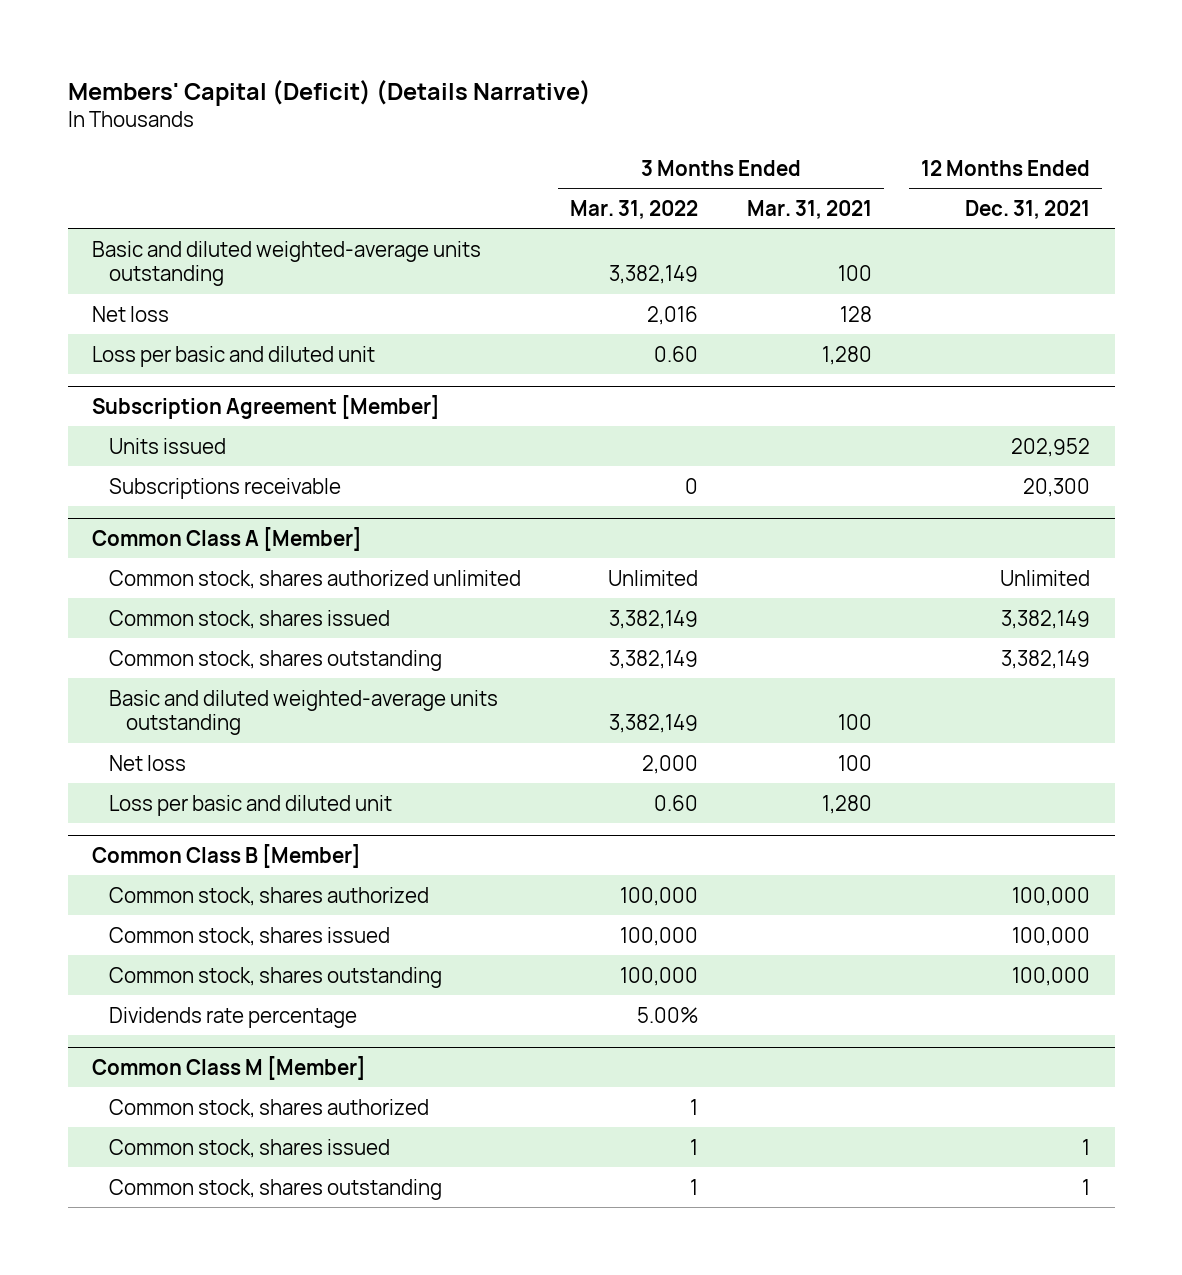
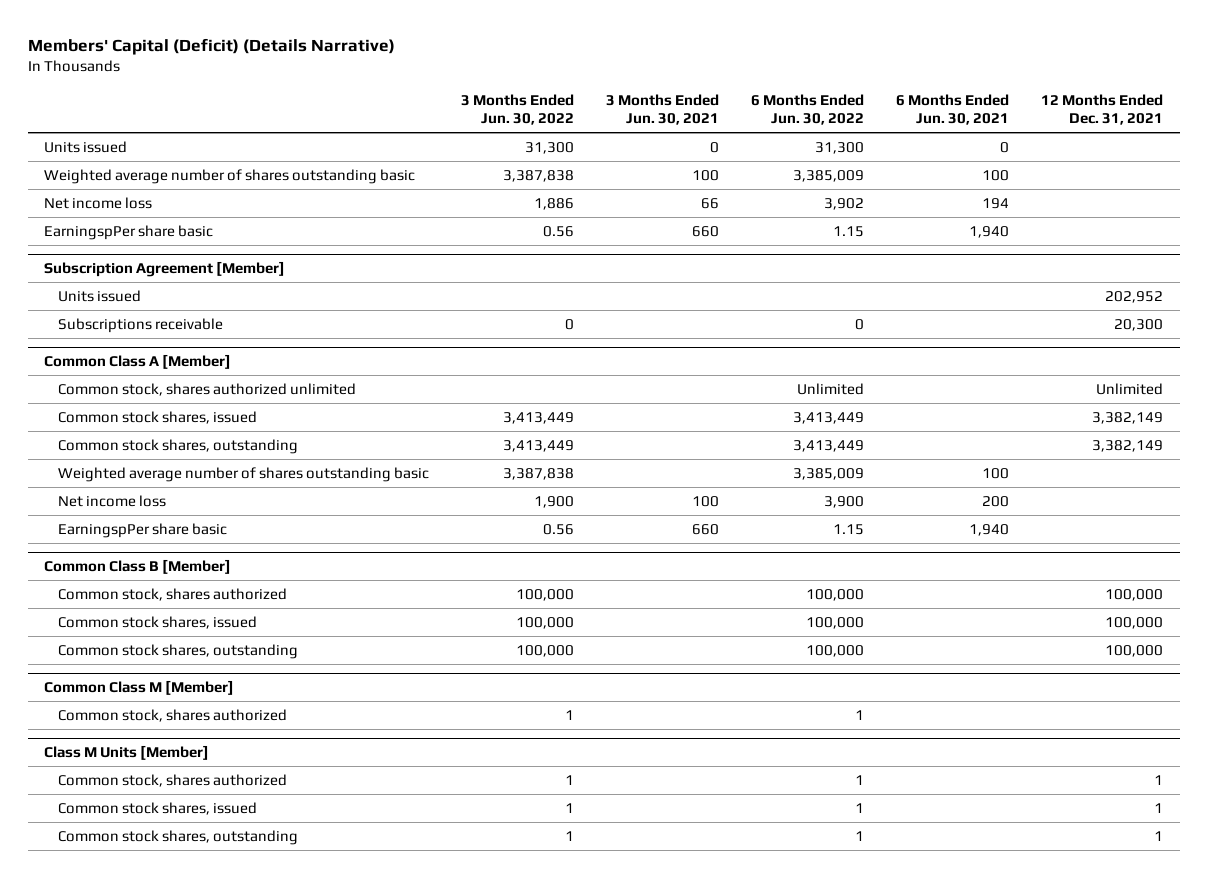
- | 3 Months Ended Mar. 31, 2022 | 3 Months Ended Mar. 31, 2021 | 12 Months Ended Dec. 31, 2021
+ | 3 Months Ended Jun. 30, 2022 | 3 Months Ended Jun. 30, 2021 | 6 Months Ended Jun. 30, 2022 | 6 Months Ended Jun. 30, 2021 | 12 Months Ended Dec. 31, 2021
- Basic and diluted weighted-average units outstanding | 3,382,149 | 100 |
- Net loss | 2,016 | 128 |
- Loss per basic and diluted unit | 0.60 | 1,280 |
+ Units issued | 31,300 | 0 | 31,300 | 0 |
+ Weighted average number of shares outstanding basic | 3,387,838 | 100 | 3,385,009 | 100 |
+ Net income loss | 1,886 | 66 | 3,902 | 194 |
+ EarningspPer share basic | 0.56 | 660 | 1.15 | 1,940 |
@ Common Class A [Member]
- Common stock, shares issued | 3,382,149 | | 3,382,149
- Common stock, shares outstanding | 3,382,149 | | 3,382,149
- Basic and diluted weighted-average units outstanding | 3,382,149 | 100 |
- Net loss | 2,000 | 100 |
- Loss per basic and diluted unit | 0.60 | 1,280 |
+ Common stock shares, issued | 3,413,449 | | 3,413,449 | | 3,382,149
+ Common stock shares, outstanding | 3,413,449 | | 3,413,449 | | 3,382,149
+ Weighted average number of shares outstanding basic | 3,387,838 | | 3,385,009 | 100 |
+ Net income loss | 1,900 | 100 | 3,900 | 200 |
+ EarningspPer share basic | 0.56 | 660 | 1.15 | 1,940 |
@ Common Class B [Member]
- Common stock, shares issued | 100,000 | | 100,000
- Common stock, shares outstanding | 100,000 | | 100,000
- Dividends rate percentage | 5.00% | |
+ Common stock shares, issued | 100,000 | | 100,000 | | 100,000
+ Common stock shares, outstanding | 100,000 | | 100,000 | | 100,000
@ Common Class M [Member]
- Common stock, shares issued | 1 | | 1
- Common stock, shares outstanding | 1 | | 1
+ Class M Units [Member]
+ Common stock, shares authorized | 1 | | 1 | | 1
+ Common stock shares, issued | 1 | | 1 | | 1
+ Common stock shares, outstanding | 1 | | 1 | | 1

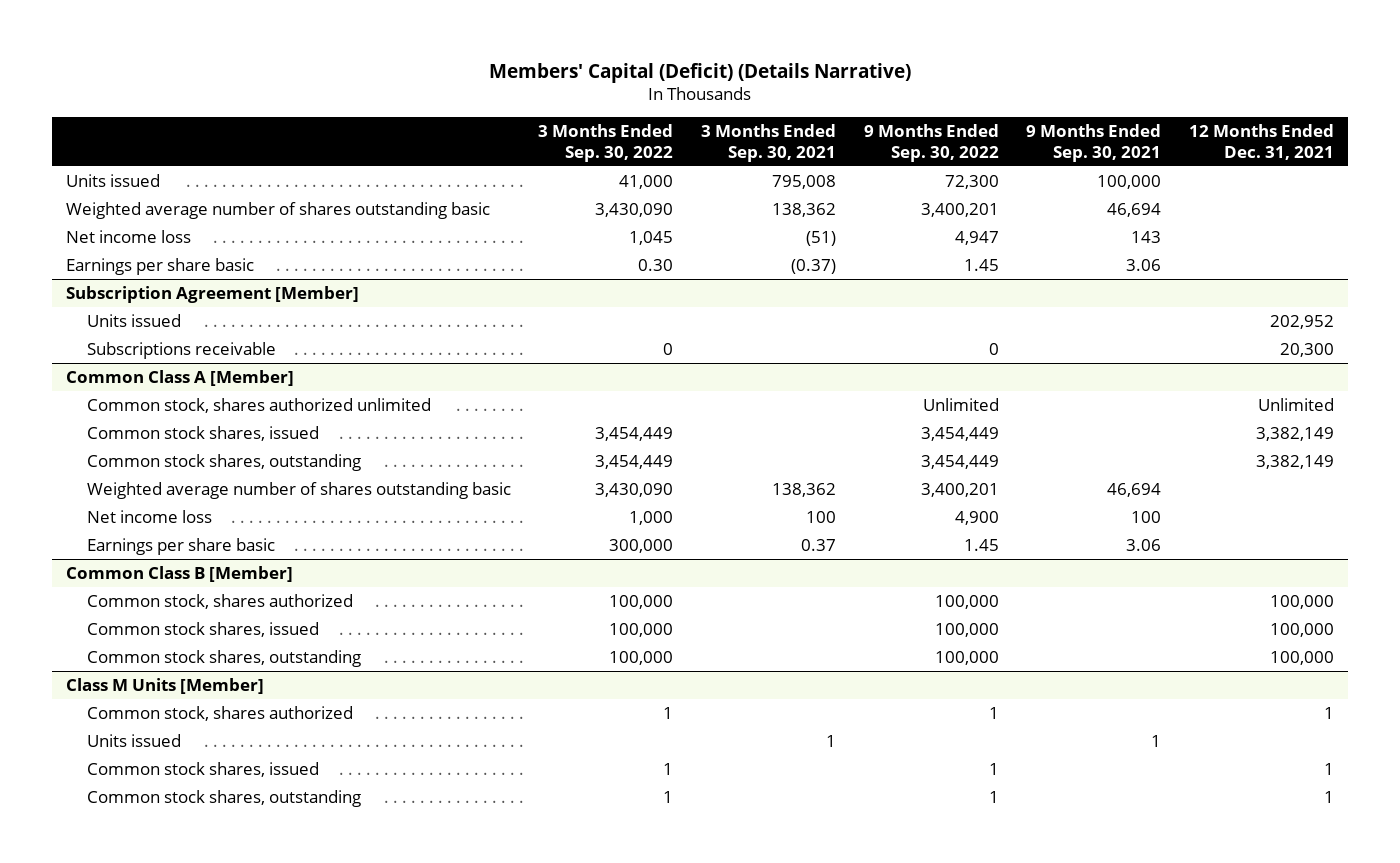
- | 3 Months Ended Jun. 30, 2022 | 3 Months Ended Jun. 30, 2021 | 6 Months Ended Jun. 30, 2022 | 6 Months Ended Jun. 30, 2021 | 12 Months Ended Dec. 31, 2021
+ | 3 Months Ended Sep. 30, 2022 | 3 Months Ended Sep. 30, 2021 | 9 Months Ended Sep. 30, 2022 | 9 Months Ended Sep. 30, 2021 | 12 Months Ended Dec. 31, 2021
- EarningspPer share basic | 0.56 | 660 | 1.15 | 1,940 |
+ Earnings per share basic | 0.30 | (0.37) | 1.45 | 3.06 |
@ Common Class A [Member]
- EarningspPer share basic | 0.56 | 660 | 1.15 | 1,940 |
+ Earnings per share basic | 300,000 | 0.37 | 1.45 | 3.06 |
- Common Class M [Member]
- Common stock, shares authorized | 1 | | 1 | |
@ Class M Units [Member]
+ Units issued | | 1 | | 1 |

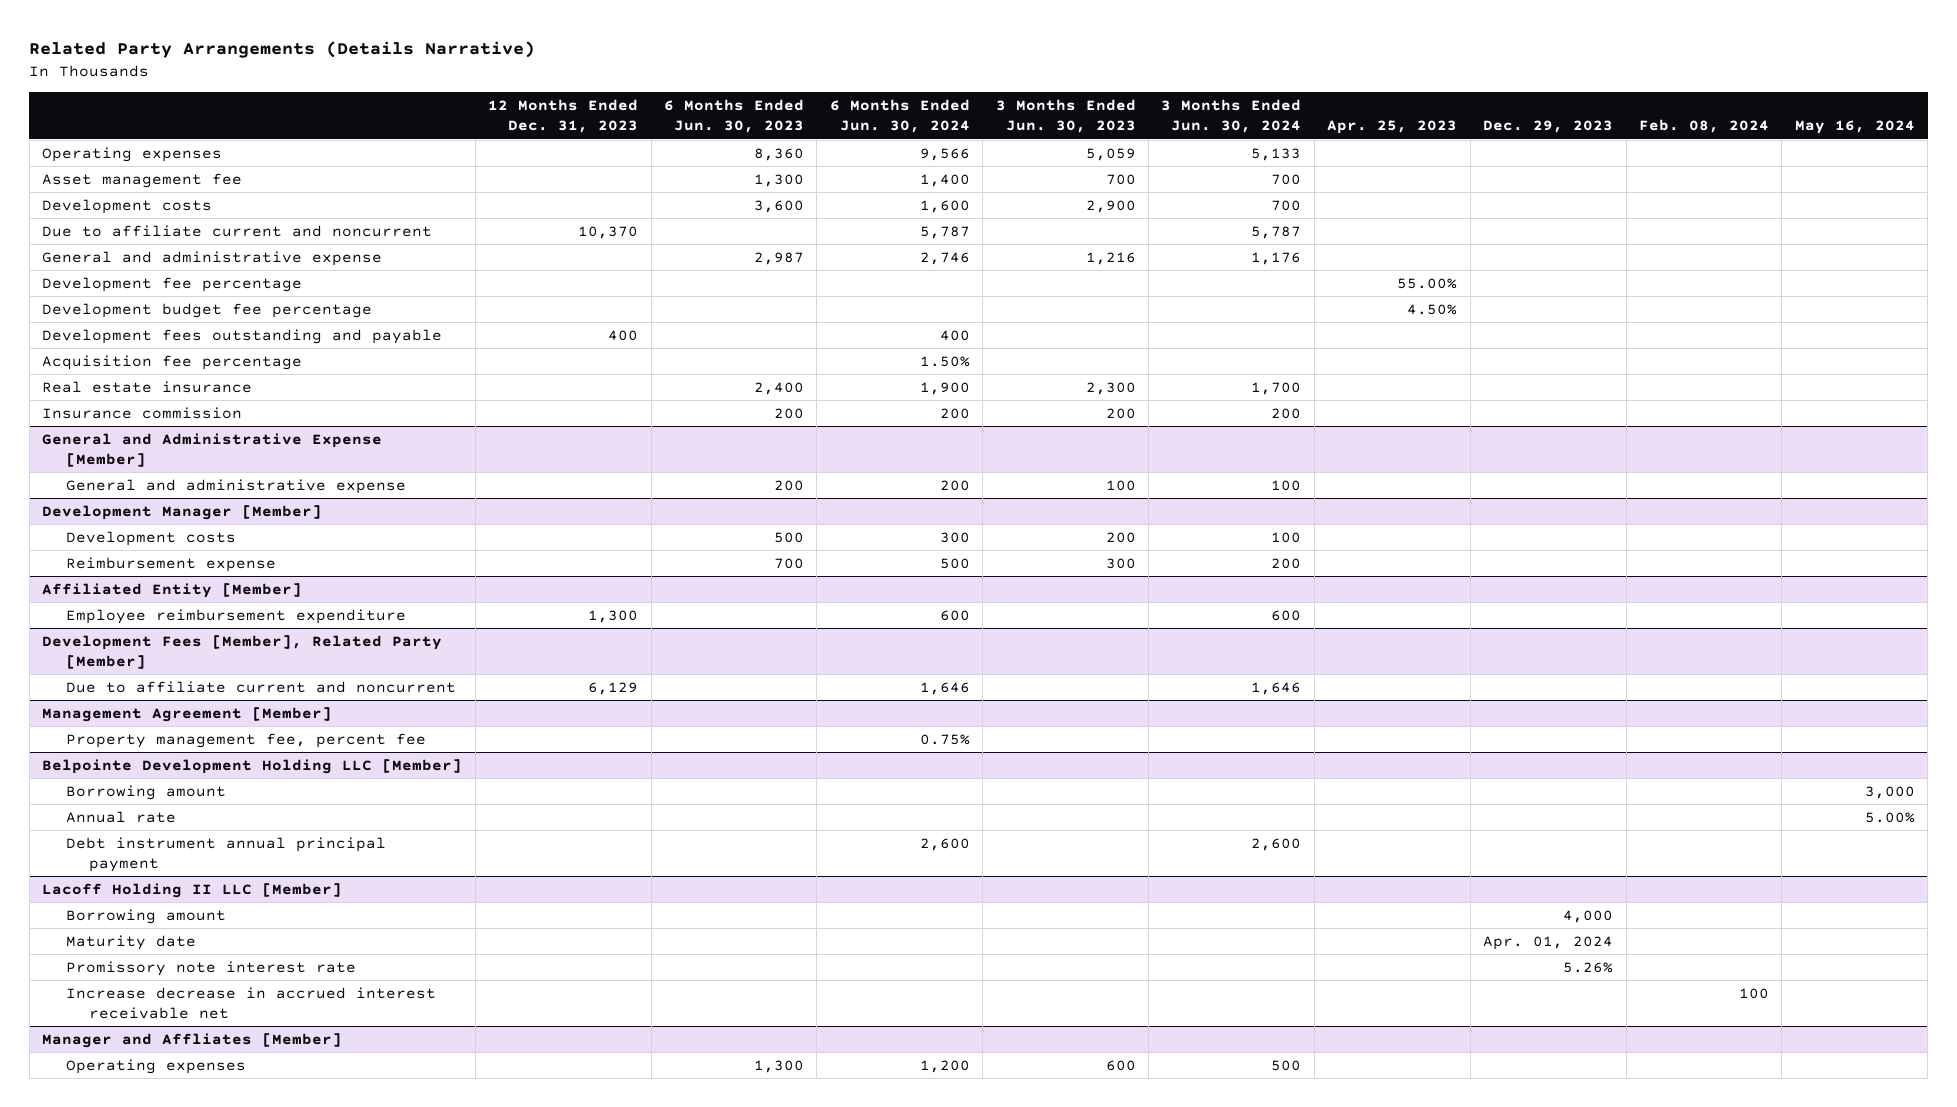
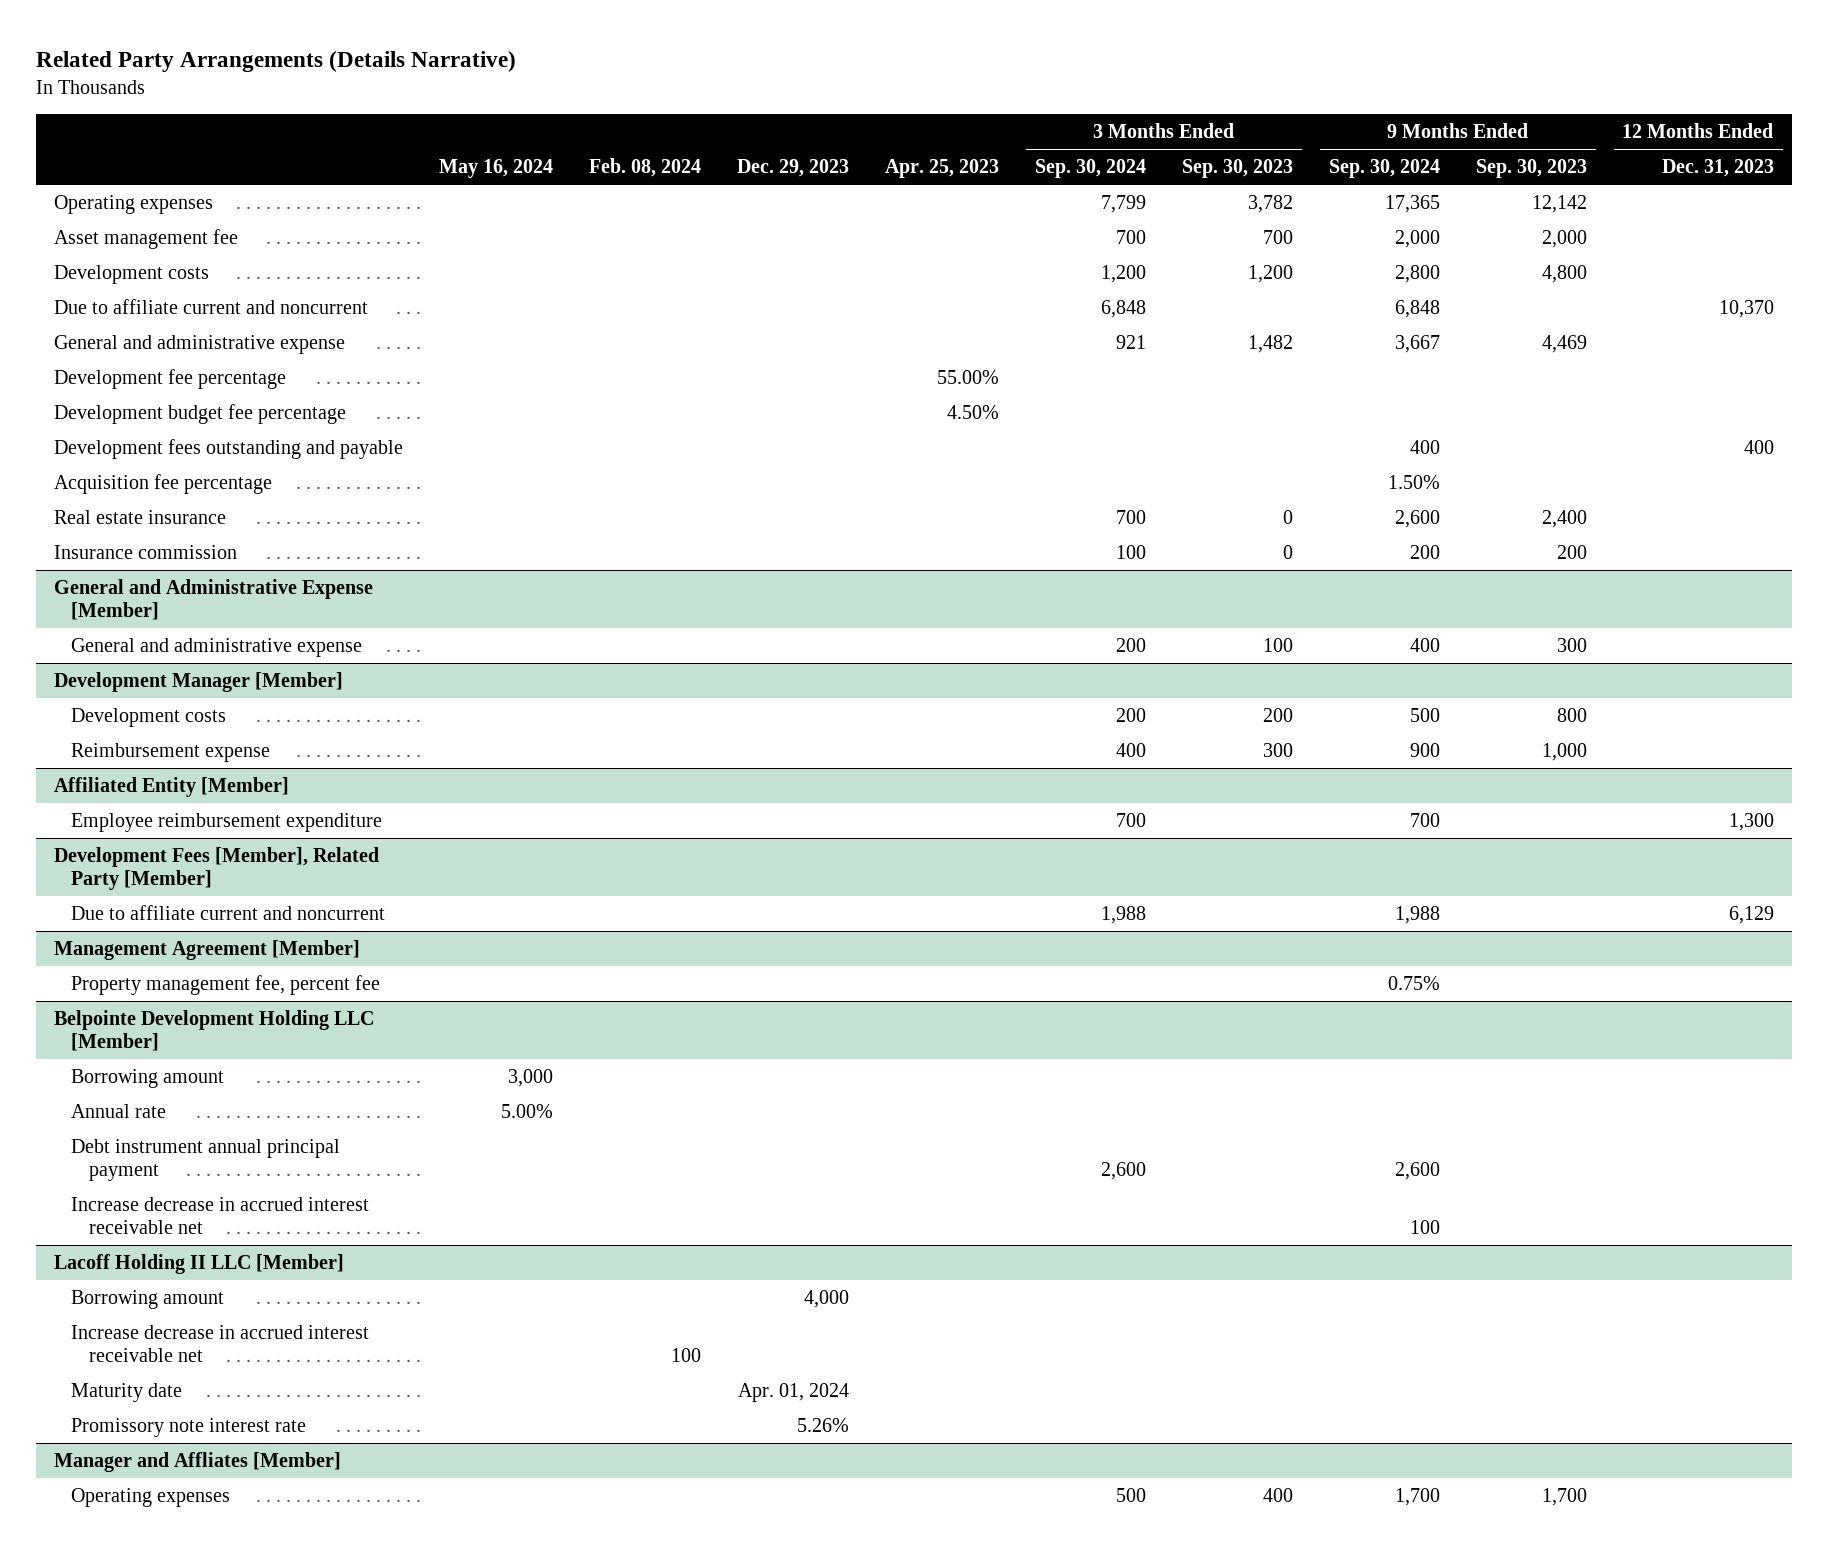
- | 12 Months Ended Dec. 31, 2023 | 6 Months Ended Jun. 30, 2023 | 6 Months Ended Jun. 30, 2024 | 3 Months Ended Jun. 30, 2023 | 3 Months Ended Jun. 30, 2024 | Apr. 25, 2023 | Dec. 29, 2023 | Feb. 08, 2024 | May 16, 2024
+ | May 16, 2024 | Feb. 08, 2024 | Dec. 29, 2023 | Apr. 25, 2023 | 3 Months Ended Sep. 30, 2024 | 3 Months Ended Sep. 30, 2023 | 9 Months Ended Sep. 30, 2024 | 9 Months Ended Sep. 30, 2023 | 12 Months Ended Dec. 31, 2023
@ Belpointe Development Holding LLC [Member]
+ Increase decrease in accrued interest receivable net | | | | | | | 100 | |
@ Lacoff Holding II LLC [Member]
moved up: Increase decrease in accrued interest receivable net | | 100 | | | | | | |

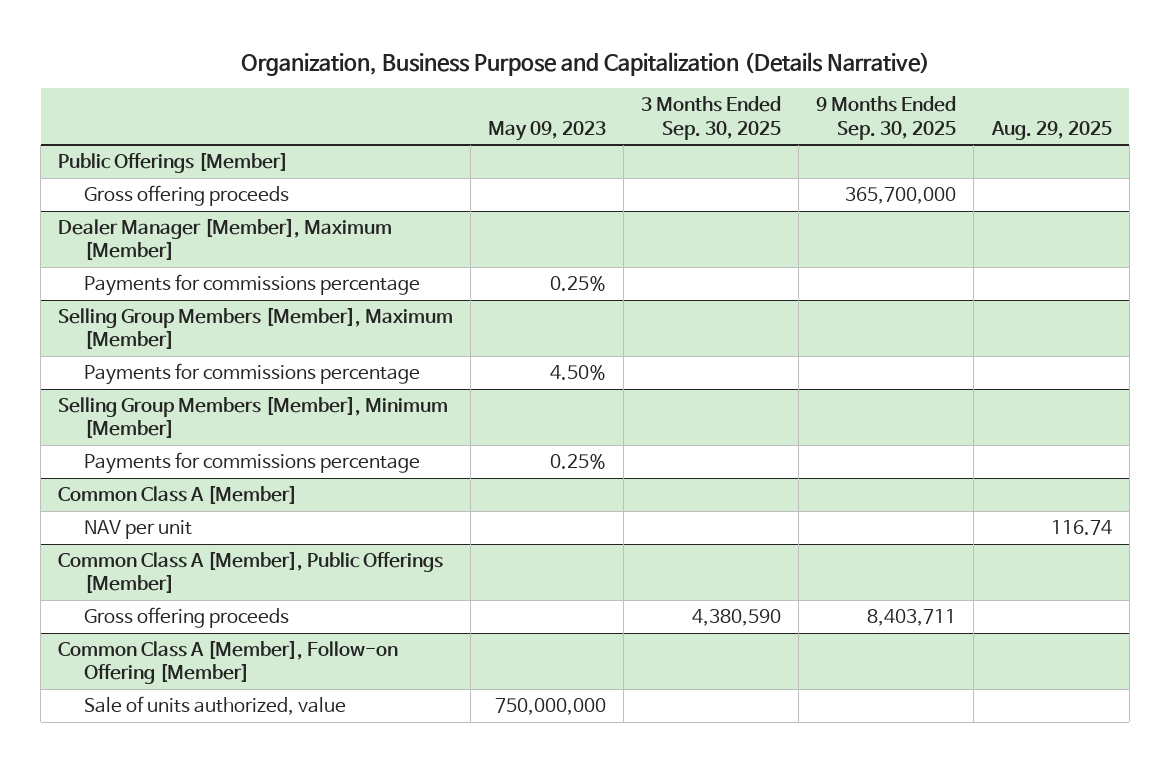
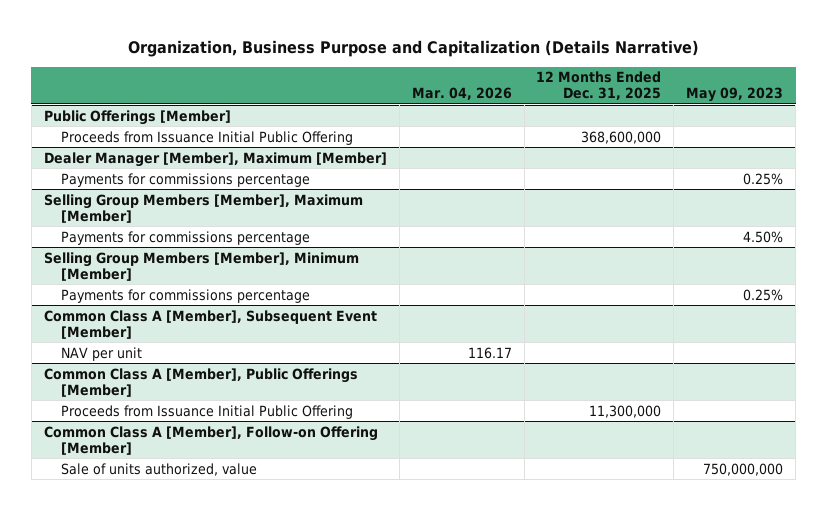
- | May 09, 2023 | 3 Months Ended Sep. 30, 2025 | 9 Months Ended Sep. 30, 2025 | Aug. 29, 2025
+ | Mar. 04, 2026 | 12 Months Ended Dec. 31, 2025 | May 09, 2023
@ Public Offerings [Member]
- Gross offering proceeds | | | 365,700,000 |
+ Proceeds from Issuance Initial Public Offering | | 368,600,000 |
- Common Class A [Member]
+ Common Class A [Member], Subsequent Event [Member]
@ Common Class A [Member], Public Offerings [Member]
- Gross offering proceeds | | 4,380,590 | 8,403,711 |
+ Proceeds from Issuance Initial Public Offering | | 11,300,000 |

